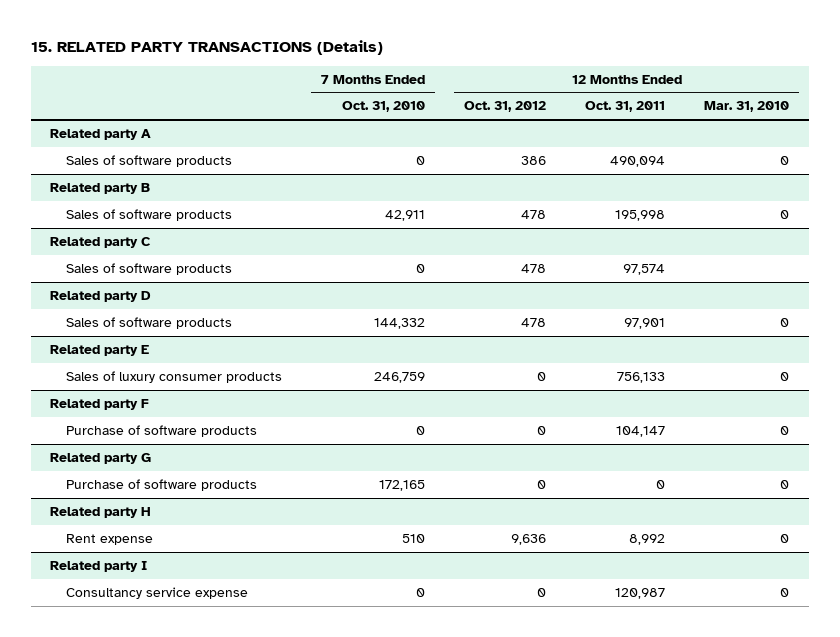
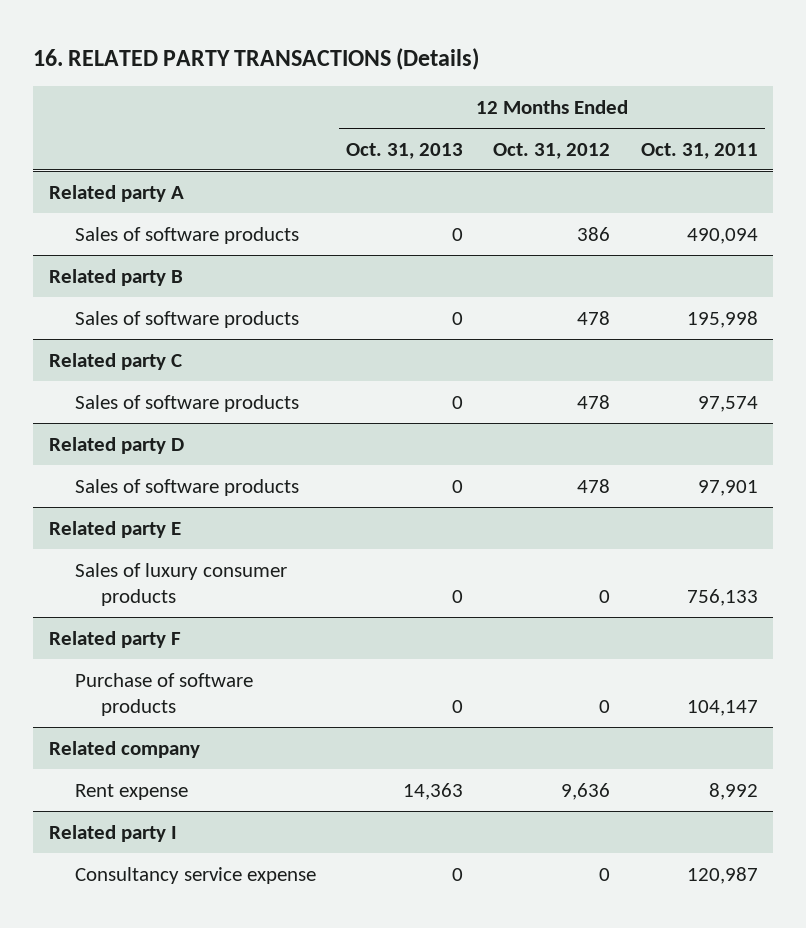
- 15. RELATED PARTY TRANSACTIONS (Details)
+ 16. RELATED PARTY TRANSACTIONS (Details)
- | 7 Months Ended Oct. 31, 2010 | 12 Months Ended Oct. 31, 2012 | 12 Months Ended Oct. 31, 2011 | 12 Months Ended Mar. 31, 2010
+ | 12 Months Ended Oct. 31, 2013 | 12 Months Ended Oct. 31, 2012 | 12 Months Ended Oct. 31, 2011
- Related party G
- Purchase of software products | 172,165 | 0 | 0 | 0
- Related party H
+ Related company

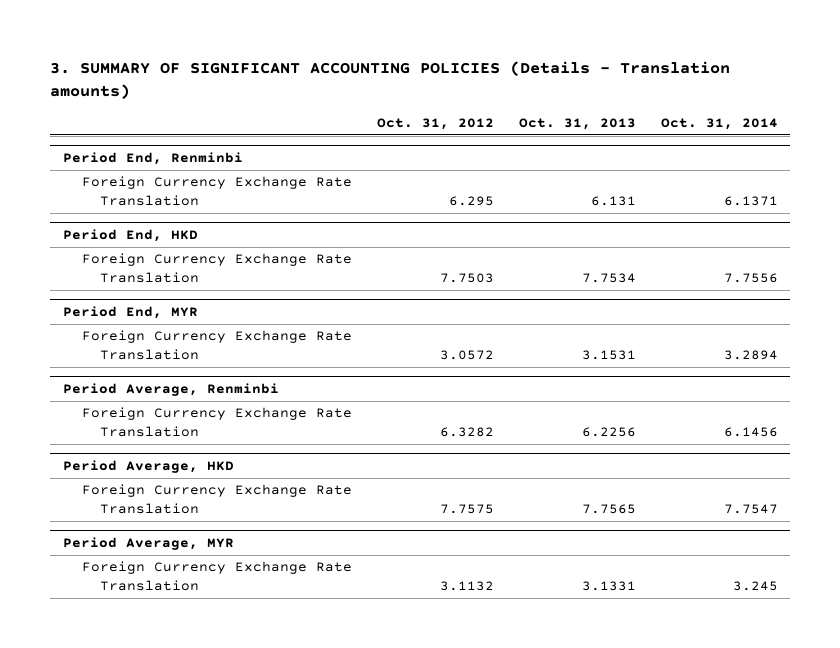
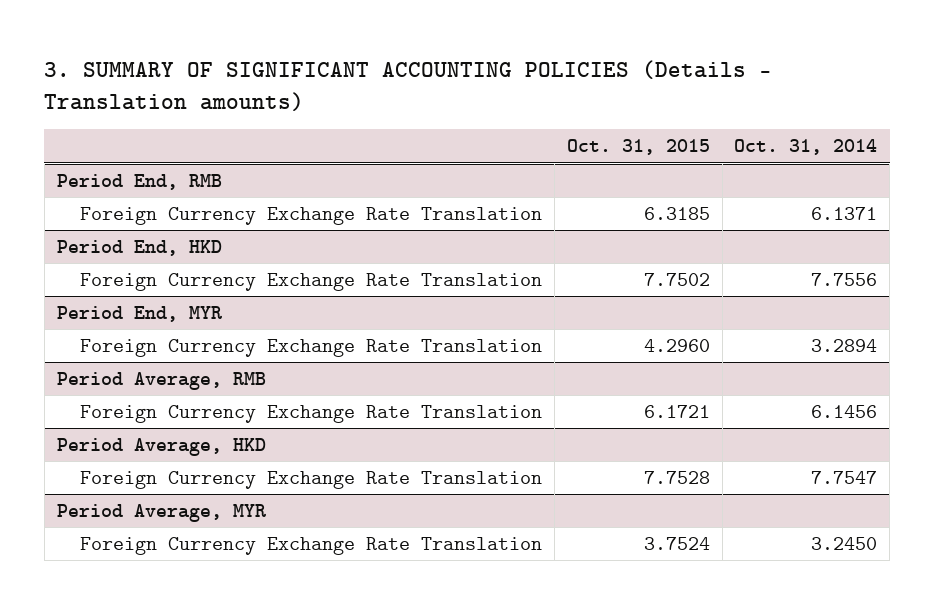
- | Oct. 31, 2012 | Oct. 31, 2013 | Oct. 31, 2014
+ | Oct. 31, 2015 | Oct. 31, 2014
- Period End, Renminbi
+ Period End, RMB
- Period Average, Renminbi
+ Period Average, RMB
@ Period Average, MYR
- Foreign Currency Exchange Rate Translation | 3.1132 | 3.1331 | 3.245
+ Foreign Currency Exchange Rate Translation | 3.7524 | 3.2450

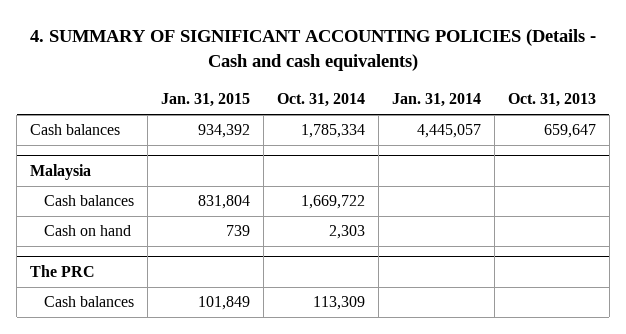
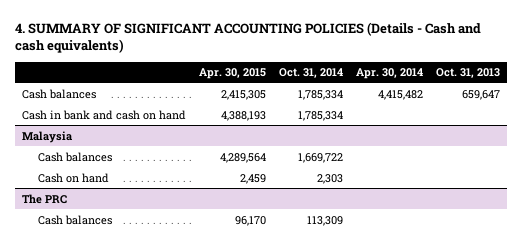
- | Jan. 31, 2015 | Oct. 31, 2014 | Jan. 31, 2014 | Oct. 31, 2013
+ | Apr. 30, 2015 | Oct. 31, 2014 | Apr. 30, 2014 | Oct. 31, 2013
+ Cash in bank and cash on hand | 4,388,193 | 1,785,334 | |

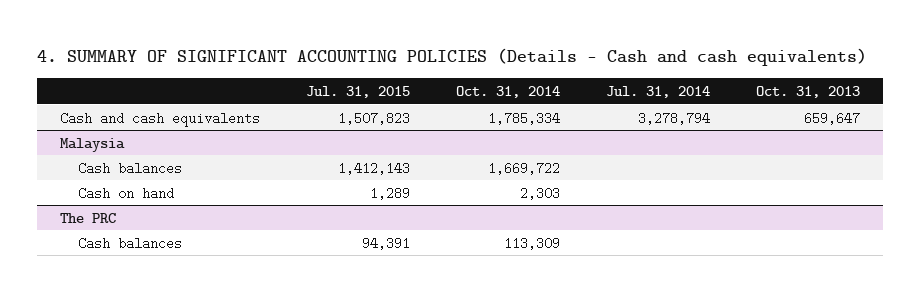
- | Apr. 30, 2015 | Oct. 31, 2014 | Apr. 30, 2014 | Oct. 31, 2013
+ | Jul. 31, 2015 | Oct. 31, 2014 | Jul. 31, 2014 | Oct. 31, 2013
- Cash balances | 2,415,305 | 1,785,334 | 4,415,482 | 659,647
- Cash in bank and cash on hand | 4,388,193 | 1,785,334 | |
+ Cash and cash equivalents | 1,507,823 | 1,785,334 | 3,278,794 | 659,647

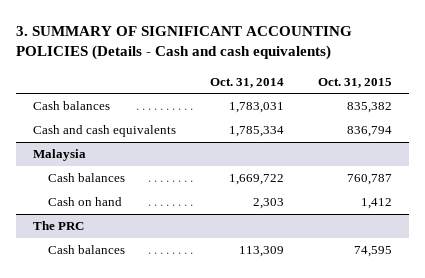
- 4. SUMMARY OF SIGNIFICANT ACCOUNTING POLICIES (Details - Cash and cash equivalents)
+ 3. SUMMARY OF SIGNIFICANT ACCOUNTING POLICIES (Details - Cash and cash equivalents)
- | Jul. 31, 2015 | Oct. 31, 2014 | Jul. 31, 2014 | Oct. 31, 2013
+ | Oct. 31, 2014 | Oct. 31, 2015
+ Cash balances | 1,783,031 | 835,382

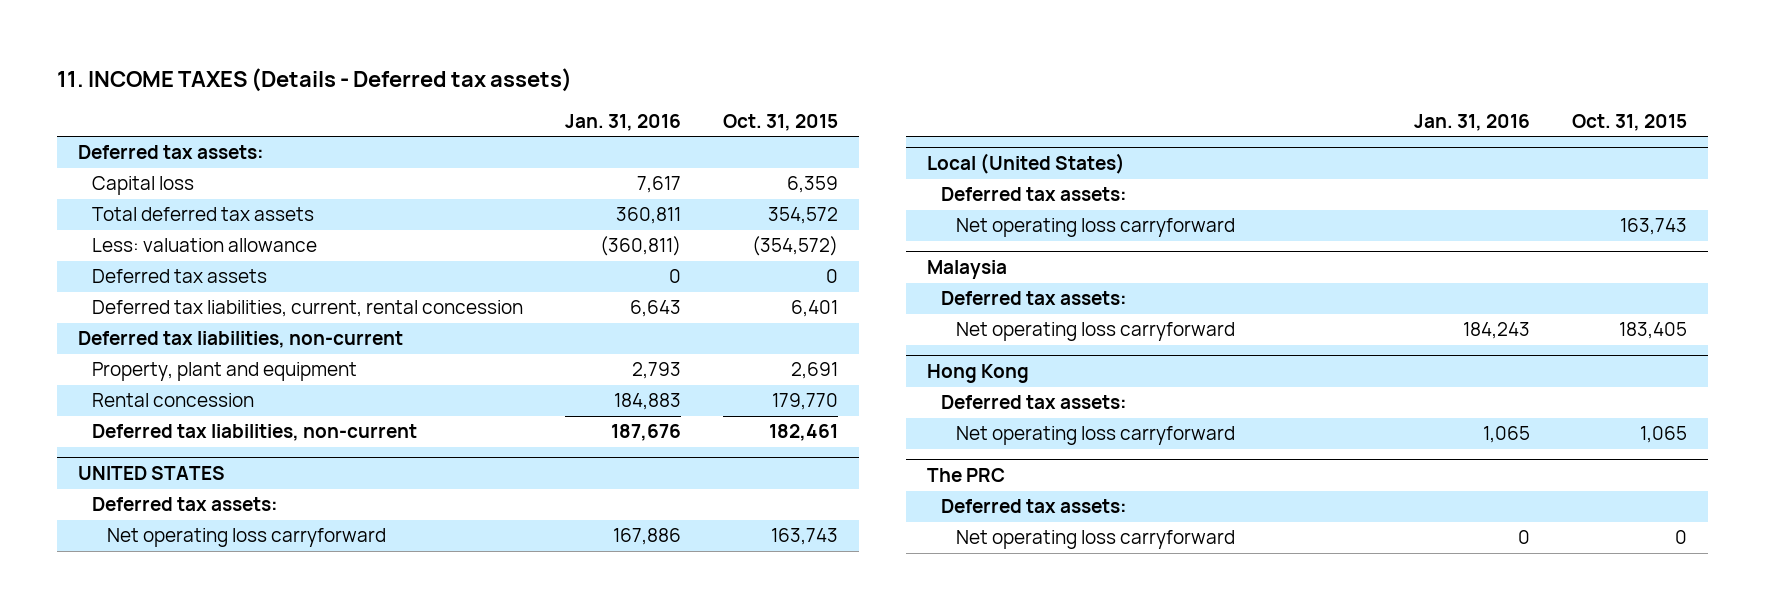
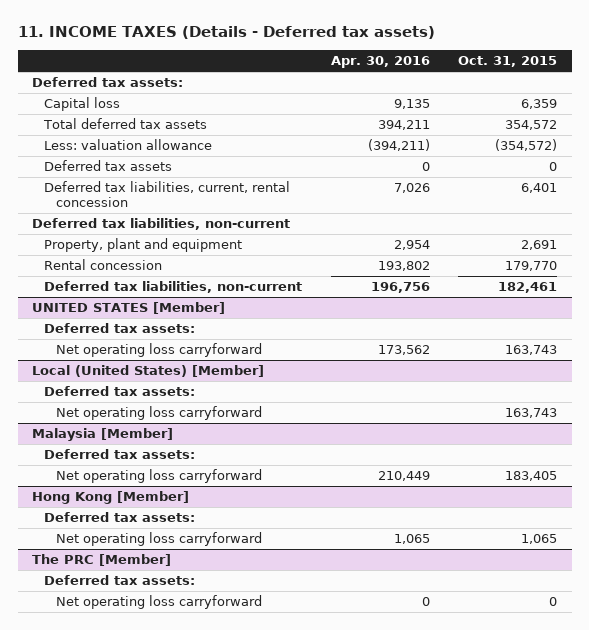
- | Jan. 31, 2016 | Oct. 31, 2015
+ | Apr. 30, 2016 | Oct. 31, 2015
- UNITED STATES
+ UNITED STATES [Member]
- Local (United States)
+ Local (United States) [Member]
- Malaysia
+ Malaysia [Member]
- Hong Kong
+ Hong Kong [Member]
- The PRC
+ The PRC [Member]

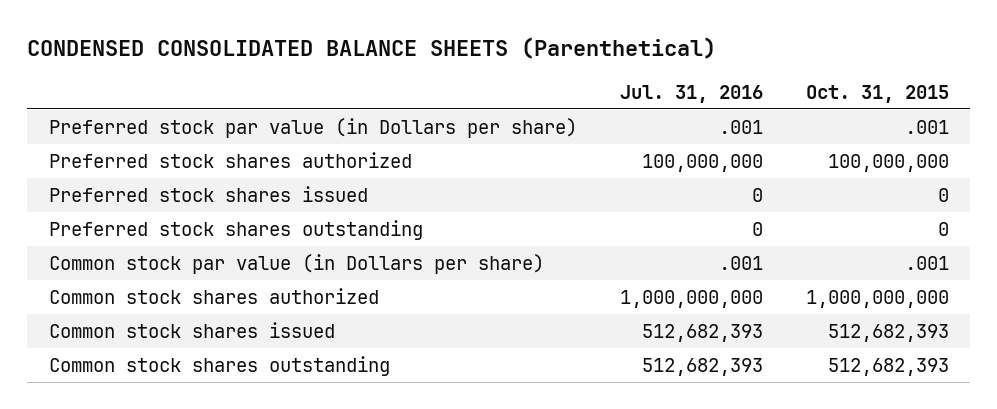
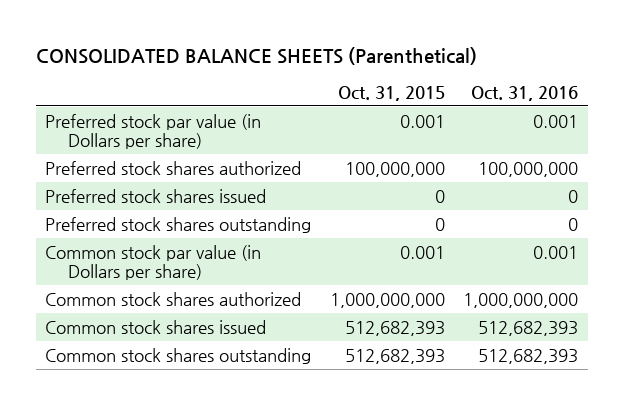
- CONDENSED CONSOLIDATED BALANCE SHEETS (Parenthetical)
+ CONSOLIDATED BALANCE SHEETS (Parenthetical)
- | Jul. 31, 2016 | Oct. 31, 2015
+ | Oct. 31, 2015 | Oct. 31, 2016
- Preferred stock par value (in Dollars per share) | .001 | .001
+ Preferred stock par value (in Dollars per share) | 0.001 | 0.001
- Common stock par value (in Dollars per share) | .001 | .001
+ Common stock par value (in Dollars per share) | 0.001 | 0.001

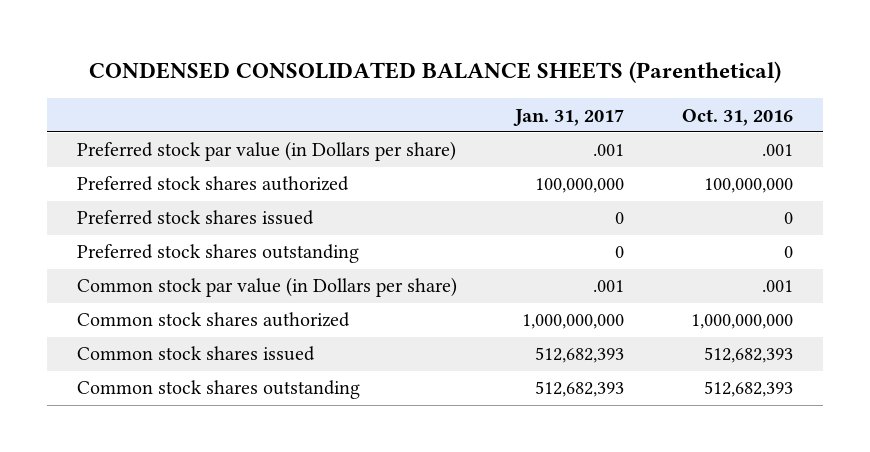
- CONSOLIDATED BALANCE SHEETS (Parenthetical)
+ CONDENSED CONSOLIDATED BALANCE SHEETS (Parenthetical)
- | Oct. 31, 2015 | Oct. 31, 2016
+ | Jan. 31, 2017 | Oct. 31, 2016
- Preferred stock par value (in Dollars per share) | 0.001 | 0.001
+ Preferred stock par value (in Dollars per share) | .001 | .001
- Common stock par value (in Dollars per share) | 0.001 | 0.001
+ Common stock par value (in Dollars per share) | .001 | .001

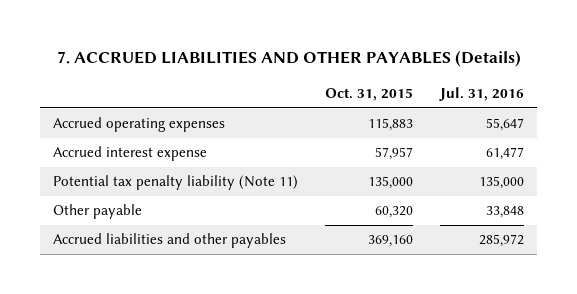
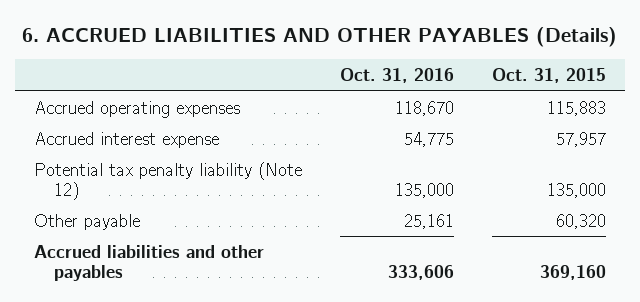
- 7. ACCRUED LIABILITIES AND OTHER PAYABLES (Details)
+ 6. ACCRUED LIABILITIES AND OTHER PAYABLES (Details)
- | Oct. 31, 2015 | Jul. 31, 2016
+ | Oct. 31, 2016 | Oct. 31, 2015
- Potential tax penalty liability (Note 11) | 135,000 | 135,000
+ Potential tax penalty liability (Note 12) | 135,000 | 135,000

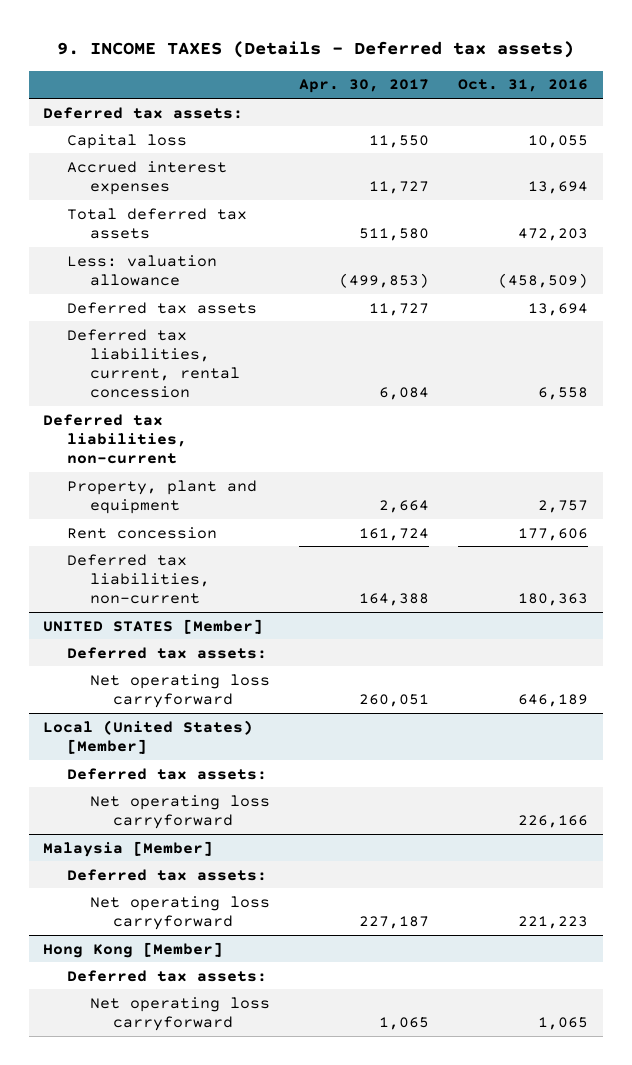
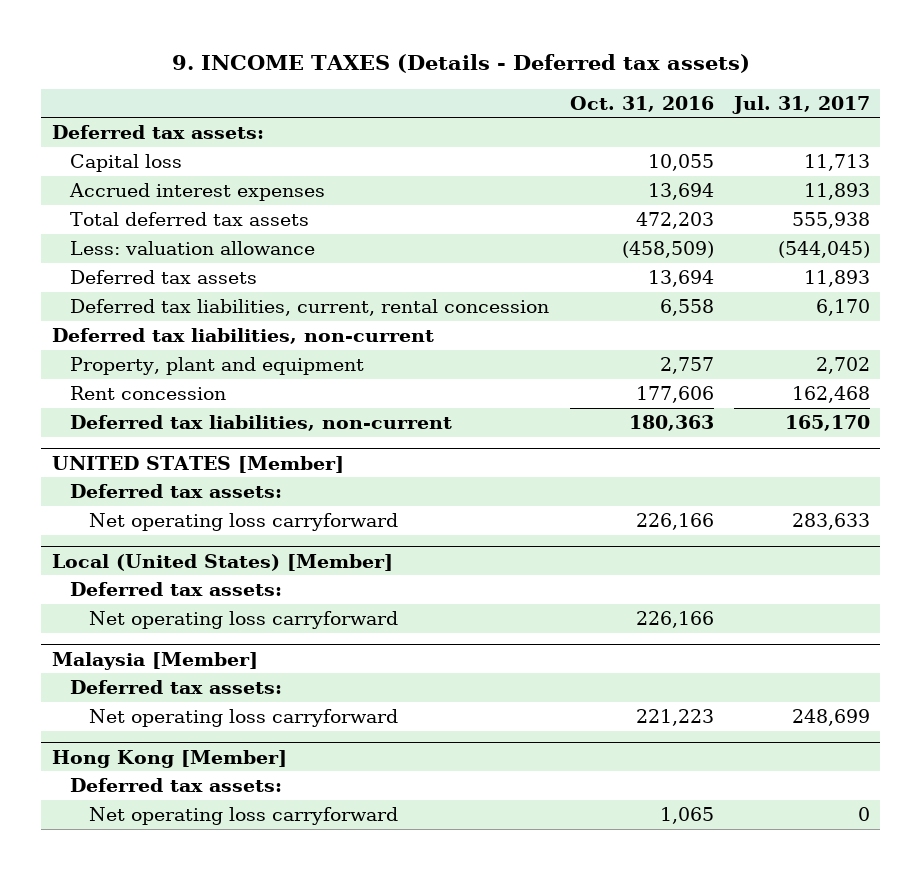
- | Apr. 30, 2017 | Oct. 31, 2016
+ | Oct. 31, 2016 | Jul. 31, 2017
@ UNITED STATES [Member]
- Net operating loss carryforward | 260,051 | 646,189
+ Net operating loss carryforward | 226,166 | 283,633

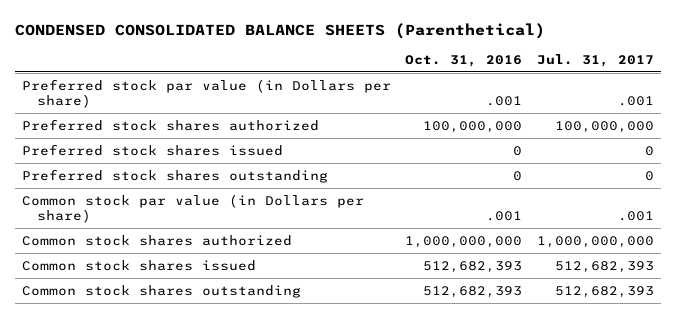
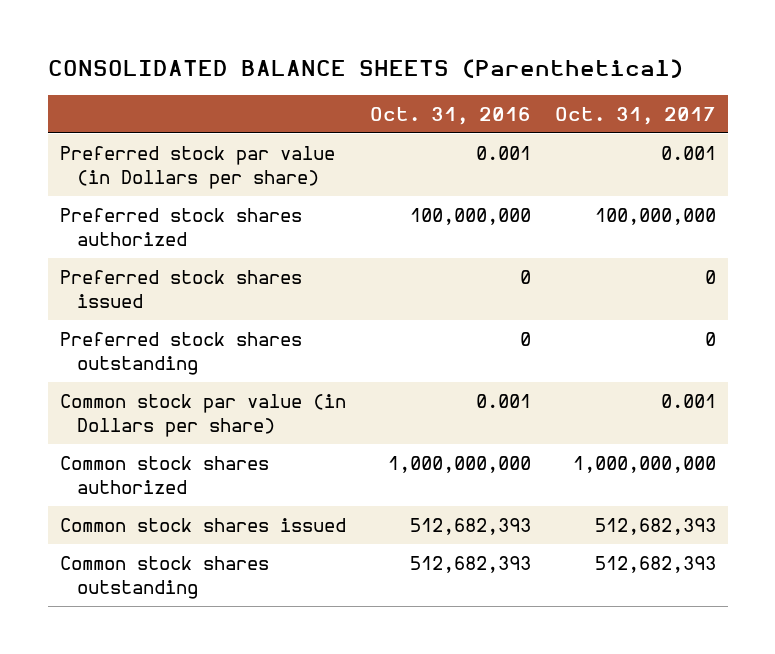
- CONDENSED CONSOLIDATED BALANCE SHEETS (Parenthetical)
+ CONSOLIDATED BALANCE SHEETS (Parenthetical)
- | Oct. 31, 2016 | Jul. 31, 2017
+ | Oct. 31, 2016 | Oct. 31, 2017
- Preferred stock par value (in Dollars per share) | .001 | .001
+ Preferred stock par value (in Dollars per share) | 0.001 | 0.001
- Common stock par value (in Dollars per share) | .001 | .001
+ Common stock par value (in Dollars per share) | 0.001 | 0.001

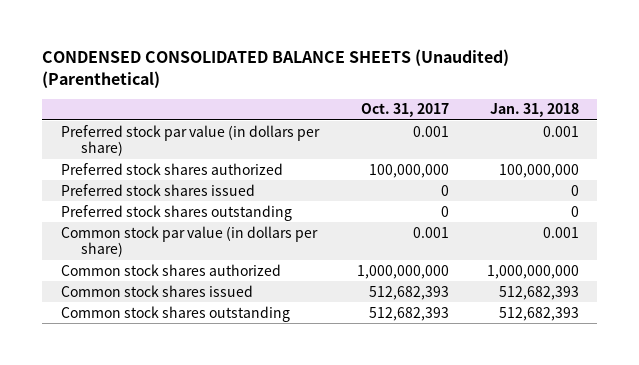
- CONSOLIDATED BALANCE SHEETS (Parenthetical)
+ CONDENSED CONSOLIDATED BALANCE SHEETS (Unaudited) (Parenthetical)
- | Oct. 31, 2016 | Oct. 31, 2017
+ | Oct. 31, 2017 | Jan. 31, 2018
- Preferred stock par value (in Dollars per share) | 0.001 | 0.001
+ Preferred stock par value (in dollars per share) | 0.001 | 0.001
- Common stock par value (in Dollars per share) | 0.001 | 0.001
+ Common stock par value (in dollars per share) | 0.001 | 0.001

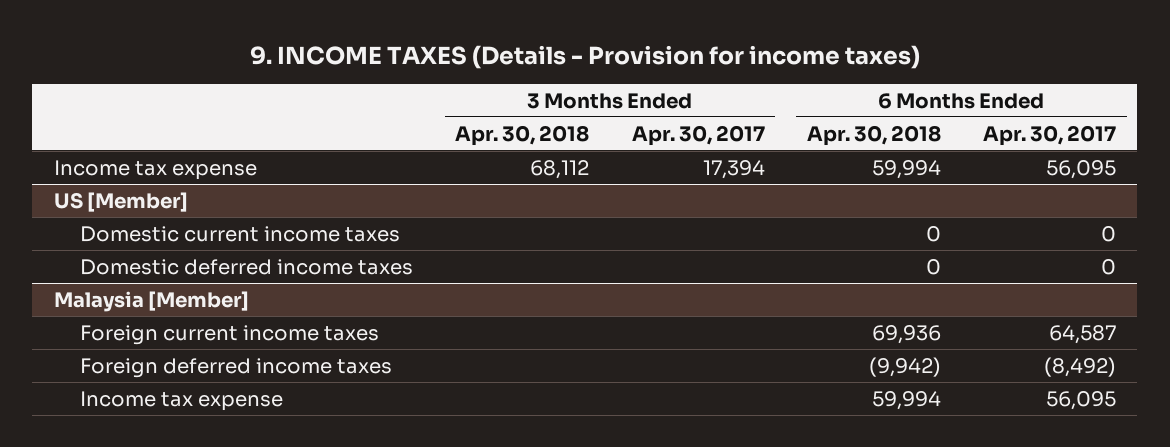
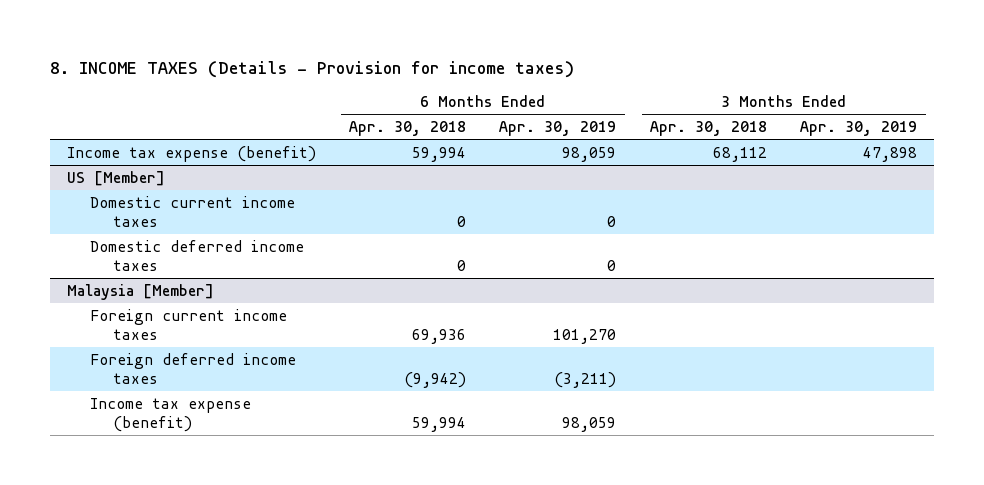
- 9. INCOME TAXES (Details - Provision for income taxes)
+ 8. INCOME TAXES (Details - Provision for income taxes)
- | 3 Months Ended Apr. 30, 2018 | 3 Months Ended Apr. 30, 2017 | 6 Months Ended Apr. 30, 2018 | 6 Months Ended Apr. 30, 2017
+ | 6 Months Ended Apr. 30, 2018 | 6 Months Ended Apr. 30, 2019 | 3 Months Ended Apr. 30, 2018 | 3 Months Ended Apr. 30, 2019
- Income tax expense | 68,112 | 17,394 | 59,994 | 56,095
+ Income tax expense (benefit) | 59,994 | 98,059 | 68,112 | 47,898
@ Malaysia [Member]
- Income tax expense | | | 59,994 | 56,095
+ Income tax expense (benefit) | 59,994 | 98,059 | |

